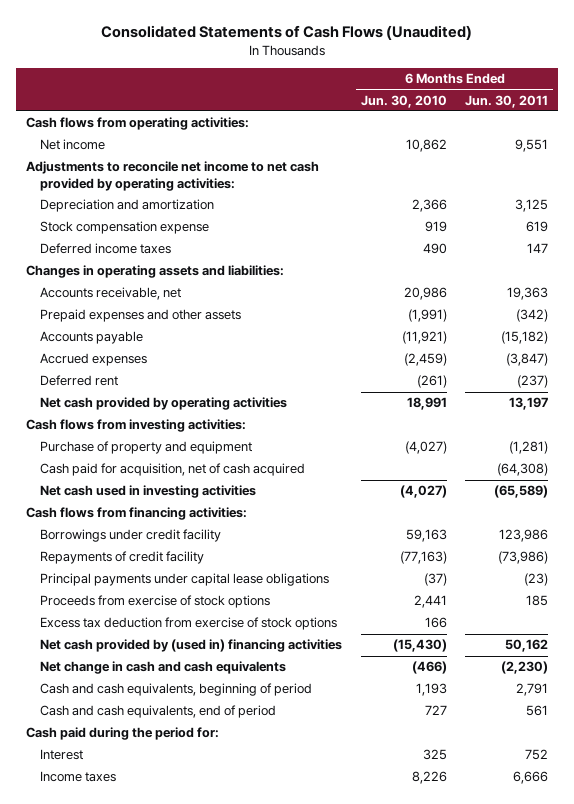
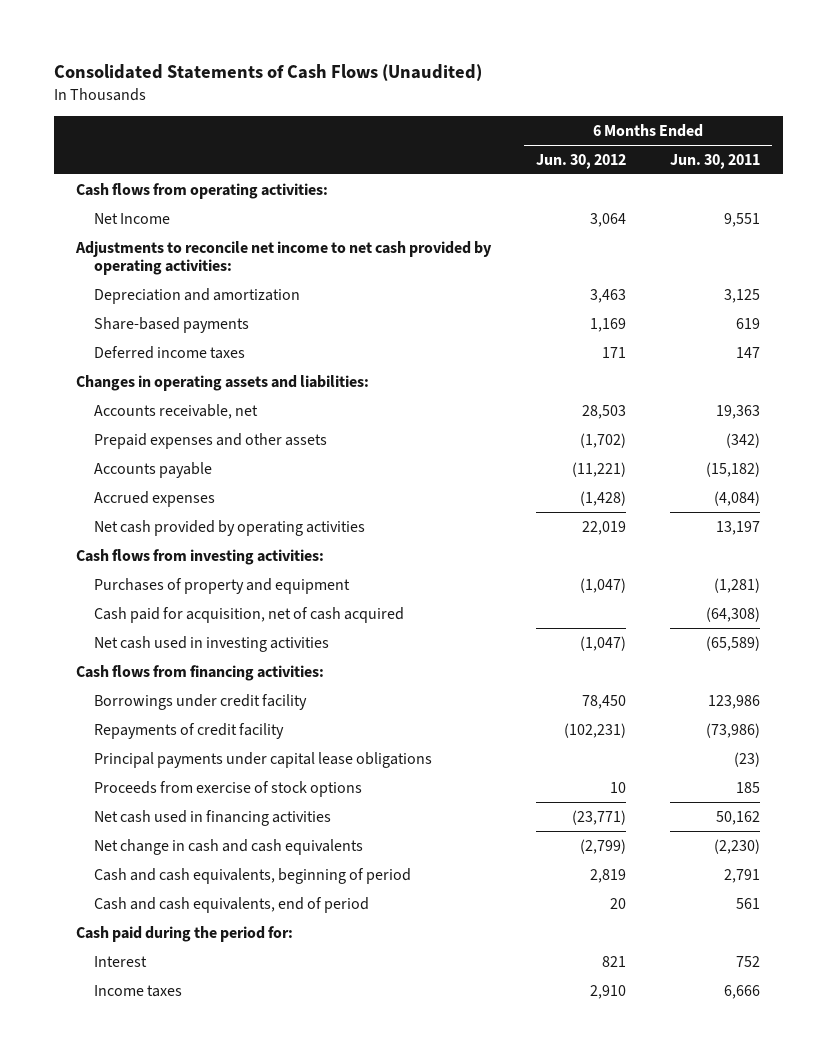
- | 6 Months Ended Jun. 30, 2010 | 6 Months Ended Jun. 30, 2011
+ | 6 Months Ended Jun. 30, 2012 | 6 Months Ended Jun. 30, 2011
- Net income | 10,862 | 9,551
+ Net Income | 3,064 | 9,551
- Stock compensation expense | 919 | 619
+ Share-based payments | 1,169 | 619
- Accrued expenses | (2,459) | (3,847)
- Deferred rent | (261) | (237)
+ Accrued expenses | (1,428) | (4,084)
- Purchase of property and equipment | (4,027) | (1,281)
+ Purchases of property and equipment | (1,047) | (1,281)
- Excess tax deduction from exercise of stock options | 166 |
- Net cash provided by (used in) financing activities | (15,430) | 50,162
+ Net cash used in financing activities | (23,771) | 50,162

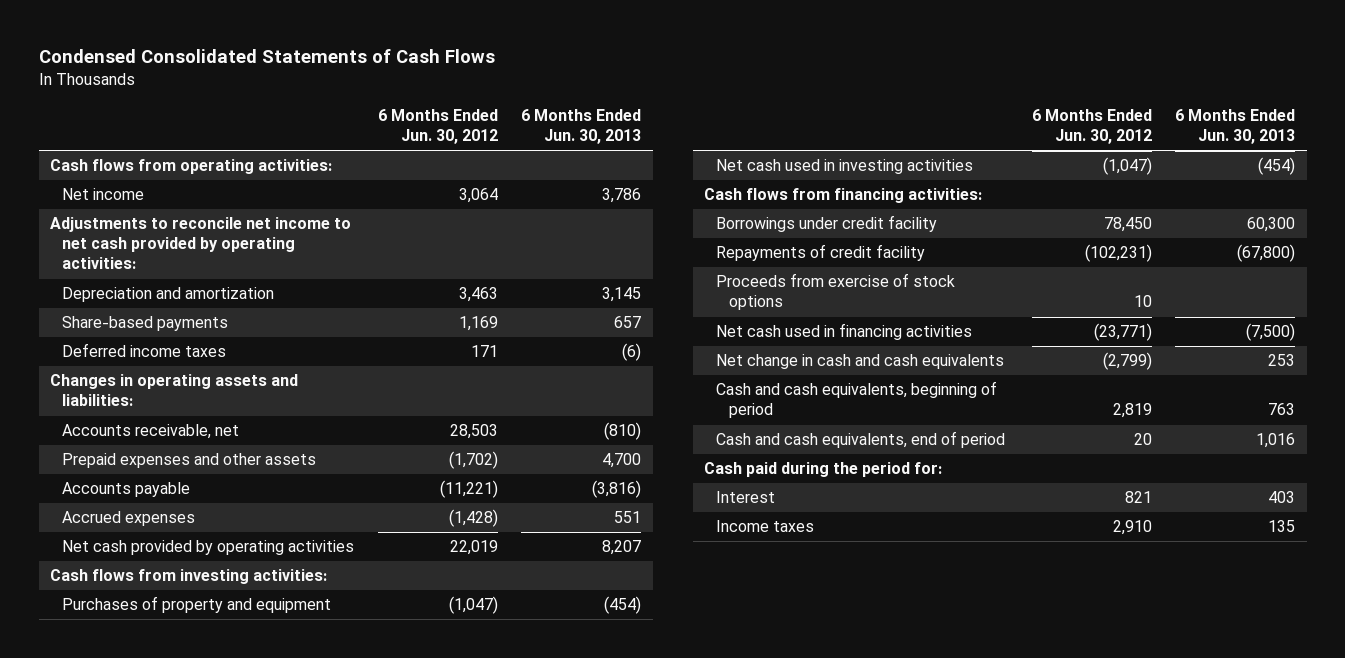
- Consolidated Statements of Cash Flows (Unaudited)
+ Condensed Consolidated Statements of Cash Flows
- | 6 Months Ended Jun. 30, 2012 | 6 Months Ended Jun. 30, 2011
+ | 6 Months Ended Jun. 30, 2012 | 6 Months Ended Jun. 30, 2013
- Net Income | 3,064 | 9,551
+ Net income | 3,064 | 3,786
- Cash paid for acquisition, net of cash acquired | | (64,308)
- Principal payments under capital lease obligations | | (23)

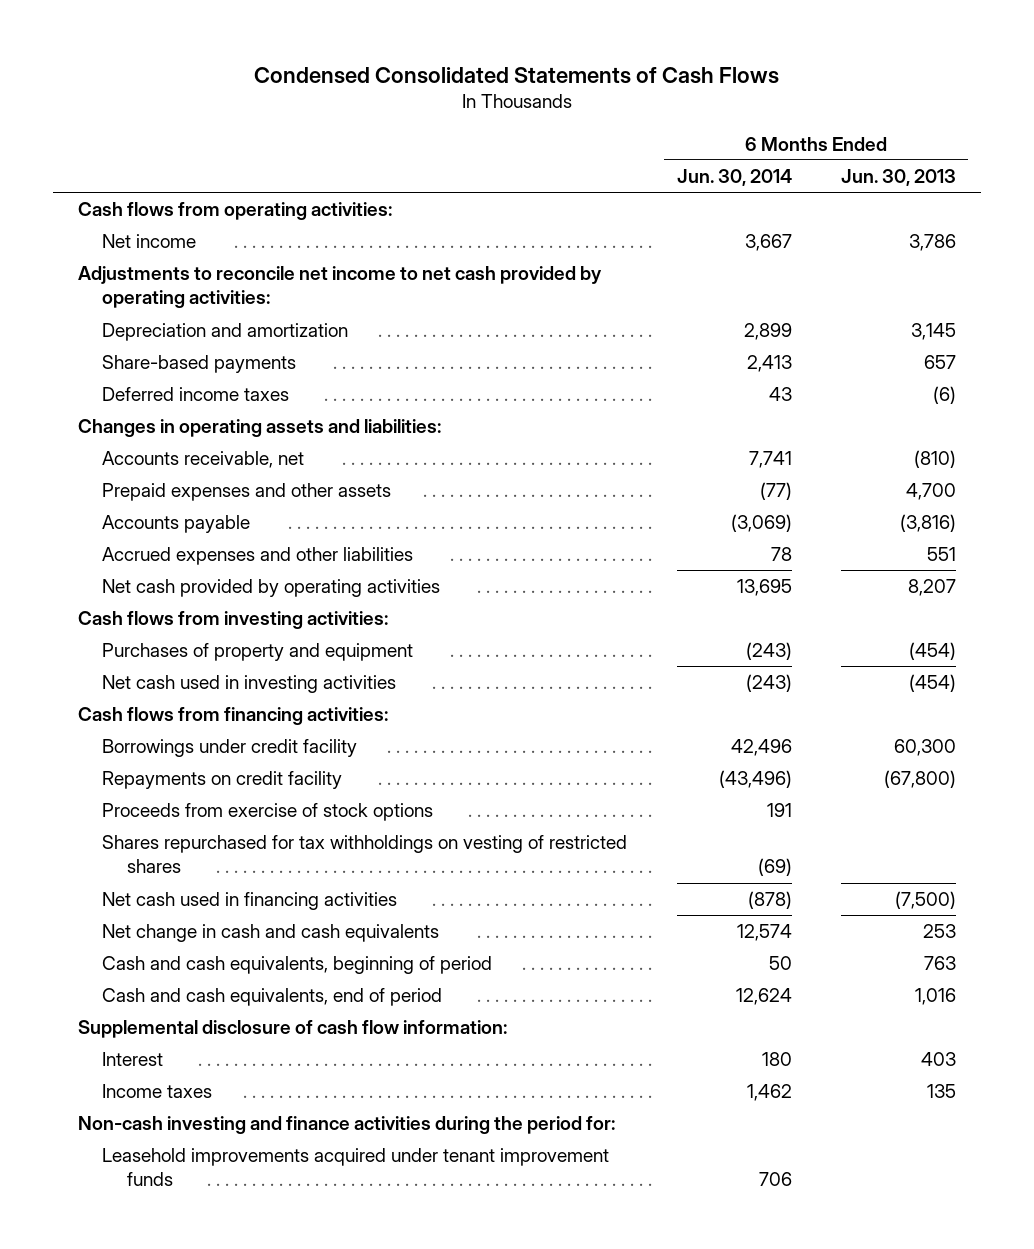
- | 6 Months Ended Jun. 30, 2012 | 6 Months Ended Jun. 30, 2013
+ | 6 Months Ended Jun. 30, 2014 | 6 Months Ended Jun. 30, 2013
- Accrued expenses | (1,428) | 551
+ Accrued expenses and other liabilities | 78 | 551
- Repayments of credit facility | (102,231) | (67,800)
+ Repayments on credit facility | (43,496) | (67,800)
+ Shares repurchased for tax withholdings on vesting of restricted shares | (69) |
- Cash paid during the period for:
+ Supplemental disclosure of cash flow information:
+ Non-cash investing and finance activities during the period for:
+ Leasehold improvements acquired under tenant improvement funds | 706 |

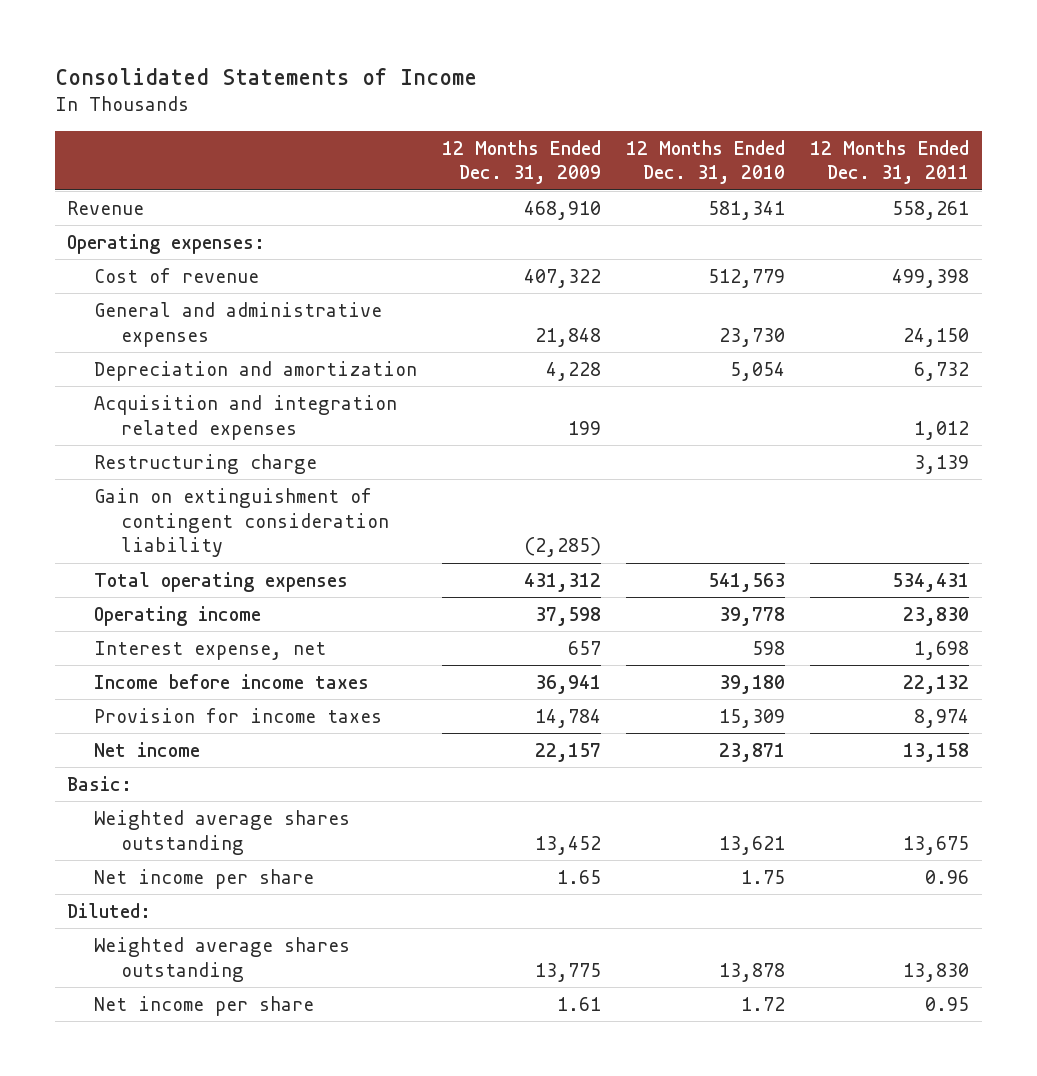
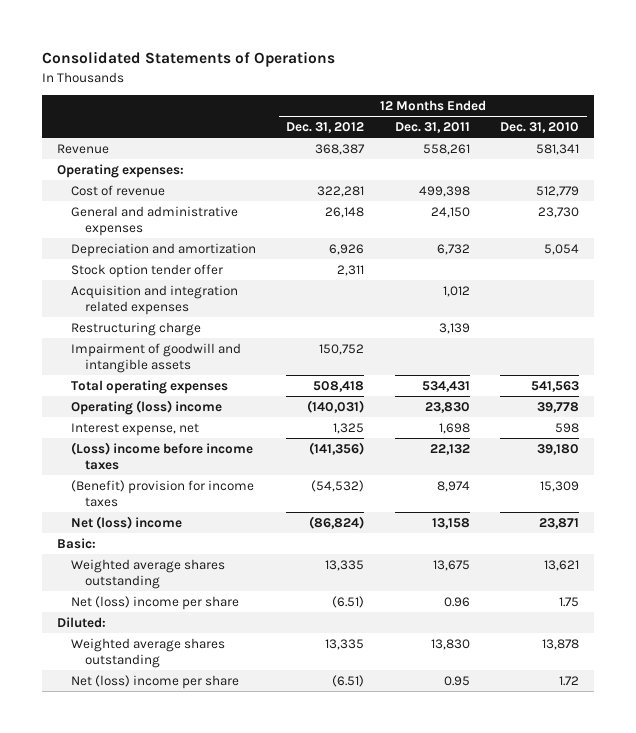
- Consolidated Statements of Income
+ Consolidated Statements of Operations
- | 12 Months Ended Dec. 31, 2009 | 12 Months Ended Dec. 31, 2010 | 12 Months Ended Dec. 31, 2011
+ | 12 Months Ended Dec. 31, 2012 | 12 Months Ended Dec. 31, 2011 | 12 Months Ended Dec. 31, 2010
+ Stock option tender offer | 2,311 | |
- Gain on extinguishment of contingent consideration liability | (2,285) | |
+ Impairment of goodwill and intangible assets | 150,752 | |
- Operating income | 37,598 | 39,778 | 23,830
+ Operating (loss) income | (140,031) | 23,830 | 39,778
- Income before income taxes | 36,941 | 39,180 | 22,132
- Provision for income taxes | 14,784 | 15,309 | 8,974
- Net income | 22,157 | 23,871 | 13,158
+ (Loss) income before income taxes | (141,356) | 22,132 | 39,180
+ (Benefit) provision for income taxes | (54,532) | 8,974 | 15,309
+ Net (loss) income | (86,824) | 13,158 | 23,871
- Net income per share | 1.65 | 1.75 | 0.96
+ Net (loss) income per share | (6.51) | 0.96 | 1.75
- Net income per share | 1.61 | 1.72 | 0.95
+ Net (loss) income per share | (6.51) | 0.95 | 1.72

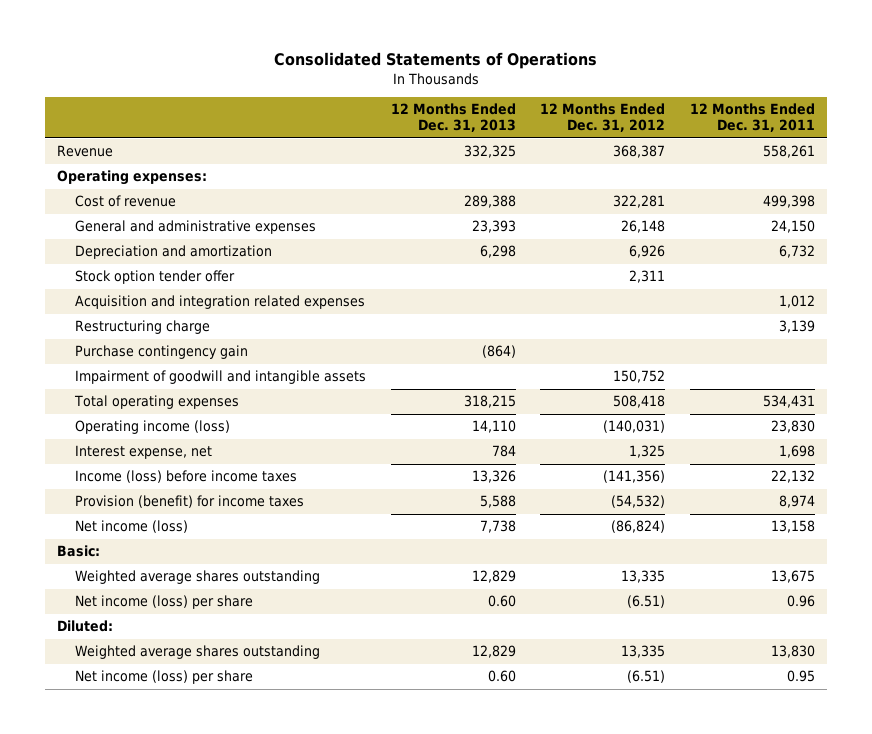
- | 12 Months Ended Dec. 31, 2012 | 12 Months Ended Dec. 31, 2011 | 12 Months Ended Dec. 31, 2010
+ | 12 Months Ended Dec. 31, 2013 | 12 Months Ended Dec. 31, 2012 | 12 Months Ended Dec. 31, 2011
+ Purchase contingency gain | (864) | |
- Operating (loss) income | (140,031) | 23,830 | 39,778
+ Operating income (loss) | 14,110 | (140,031) | 23,830
- (Loss) income before income taxes | (141,356) | 22,132 | 39,180
- (Benefit) provision for income taxes | (54,532) | 8,974 | 15,309
- Net (loss) income | (86,824) | 13,158 | 23,871
+ Income (loss) before income taxes | 13,326 | (141,356) | 22,132
+ Provision (benefit) for income taxes | 5,588 | (54,532) | 8,974
+ Net income (loss) | 7,738 | (86,824) | 13,158
- Net (loss) income per share | (6.51) | 0.96 | 1.75
+ Net income (loss) per share | 0.60 | (6.51) | 0.96
- Net (loss) income per share | (6.51) | 0.95 | 1.72
+ Net income (loss) per share | 0.60 | (6.51) | 0.95

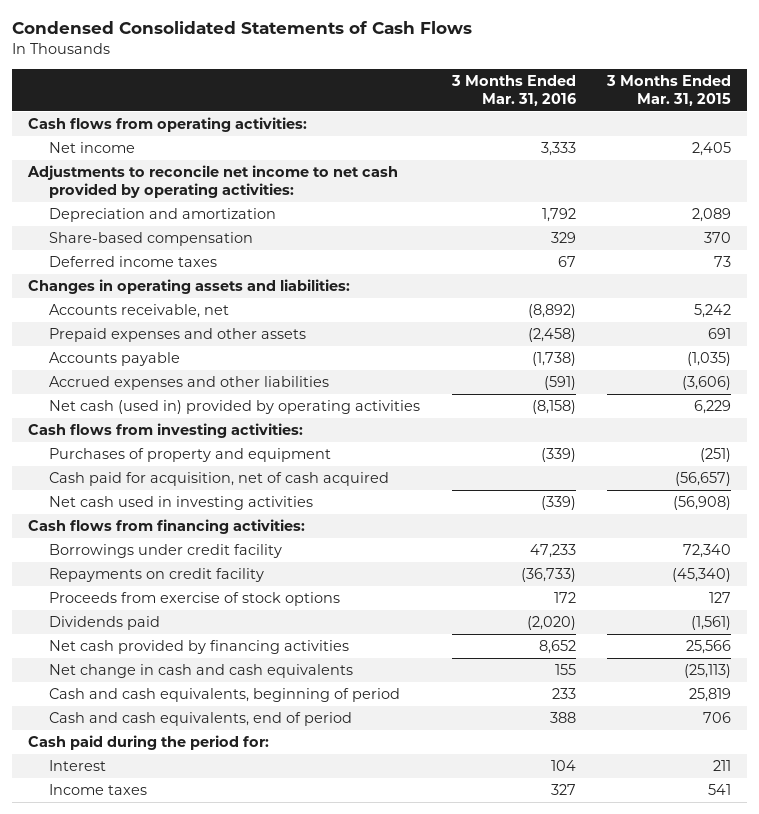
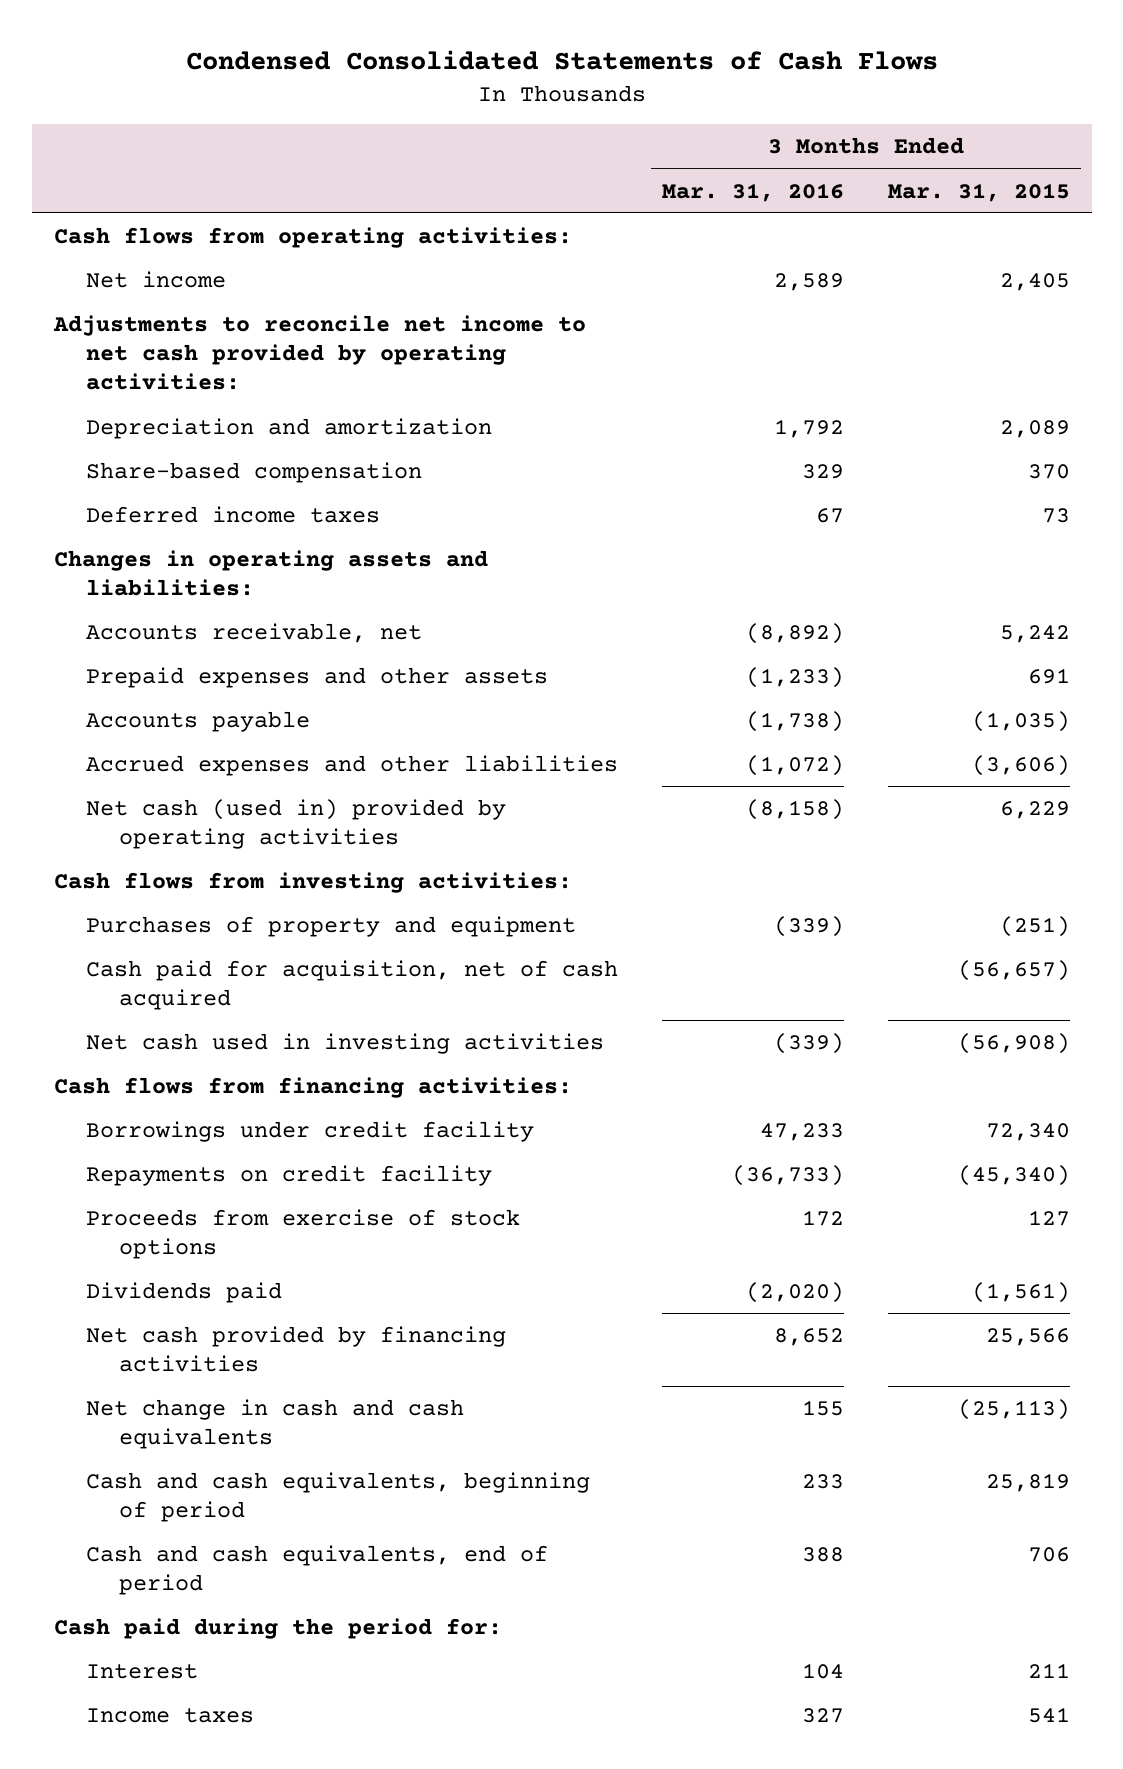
- Net income | 3,333 | 2,405
+ Net income | 2,589 | 2,405
- Prepaid expenses and other assets | (2,458) | 691
+ Prepaid expenses and other assets | (1,233) | 691
- Accrued expenses and other liabilities | (591) | (3,606)
+ Accrued expenses and other liabilities | (1,072) | (3,606)

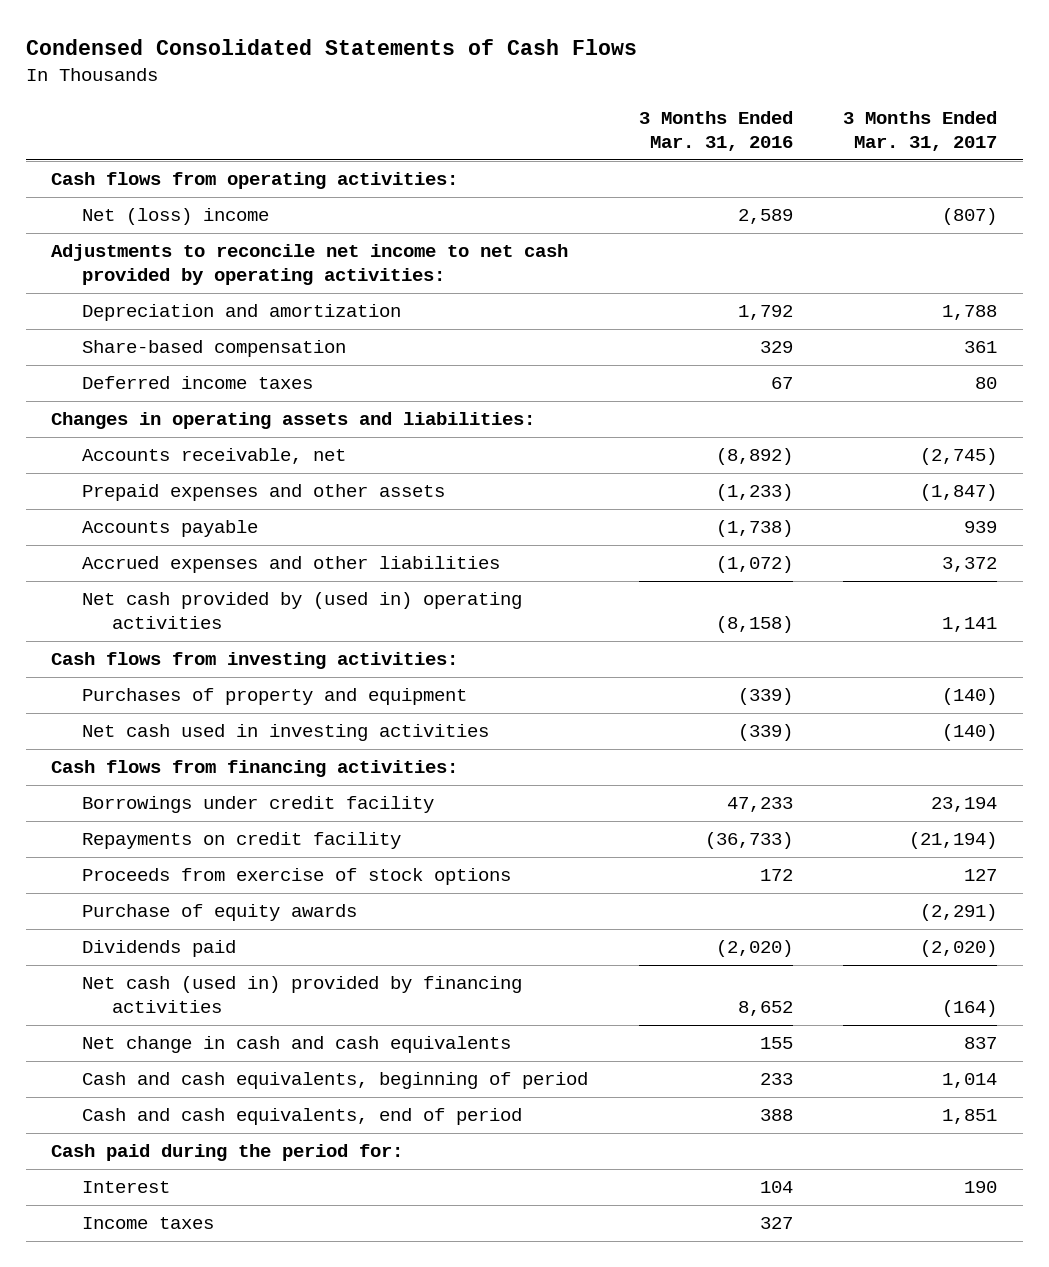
- | 3 Months Ended Mar. 31, 2016 | 3 Months Ended Mar. 31, 2015
+ | 3 Months Ended Mar. 31, 2016 | 3 Months Ended Mar. 31, 2017
- Net income | 2,589 | 2,405
+ Net (loss) income | 2,589 | (807)
- Net cash (used in) provided by operating activities | (8,158) | 6,229
+ Net cash provided by (used in) operating activities | (8,158) | 1,141
- Cash paid for acquisition, net of cash acquired | | (56,657)
+ Purchase of equity awards | | (2,291)
- Net cash provided by financing activities | 8,652 | 25,566
+ Net cash (used in) provided by financing activities | 8,652 | (164)

